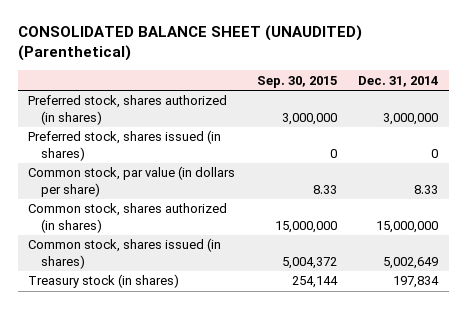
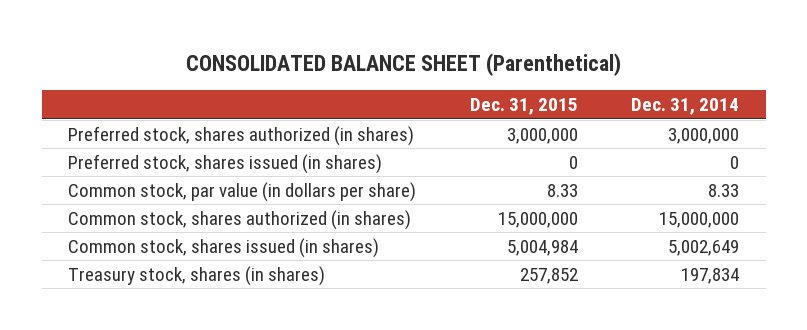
- CONSOLIDATED BALANCE SHEET (UNAUDITED) (Parenthetical)
+ CONSOLIDATED BALANCE SHEET (Parenthetical)
- | Sep. 30, 2015 | Dec. 31, 2014
+ | Dec. 31, 2015 | Dec. 31, 2014
- Treasury stock (in shares) | 254,144 | 197,834
+ Treasury stock, shares (in shares) | 257,852 | 197,834

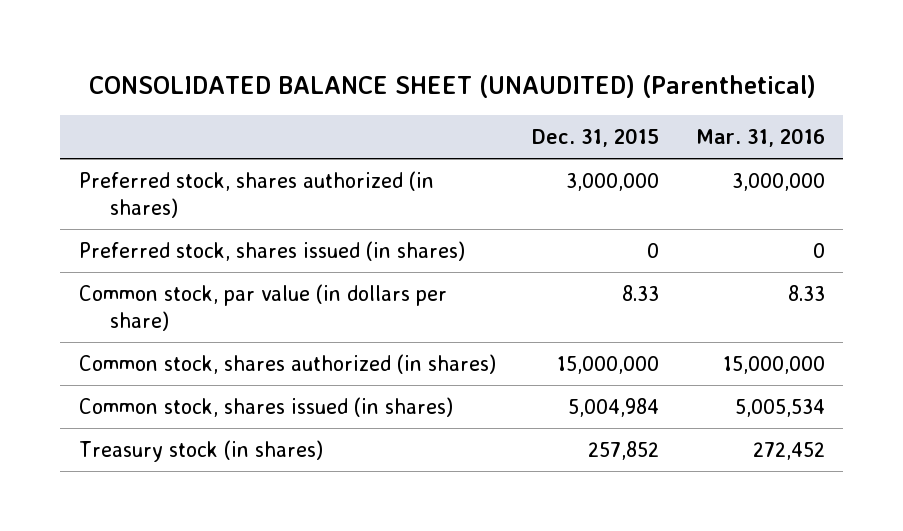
- CONSOLIDATED BALANCE SHEET (Parenthetical)
+ CONSOLIDATED BALANCE SHEET (UNAUDITED) (Parenthetical)
- | Dec. 31, 2015 | Dec. 31, 2014
+ | Dec. 31, 2015 | Mar. 31, 2016
- Treasury stock, shares (in shares) | 257,852 | 197,834
+ Treasury stock (in shares) | 257,852 | 272,452

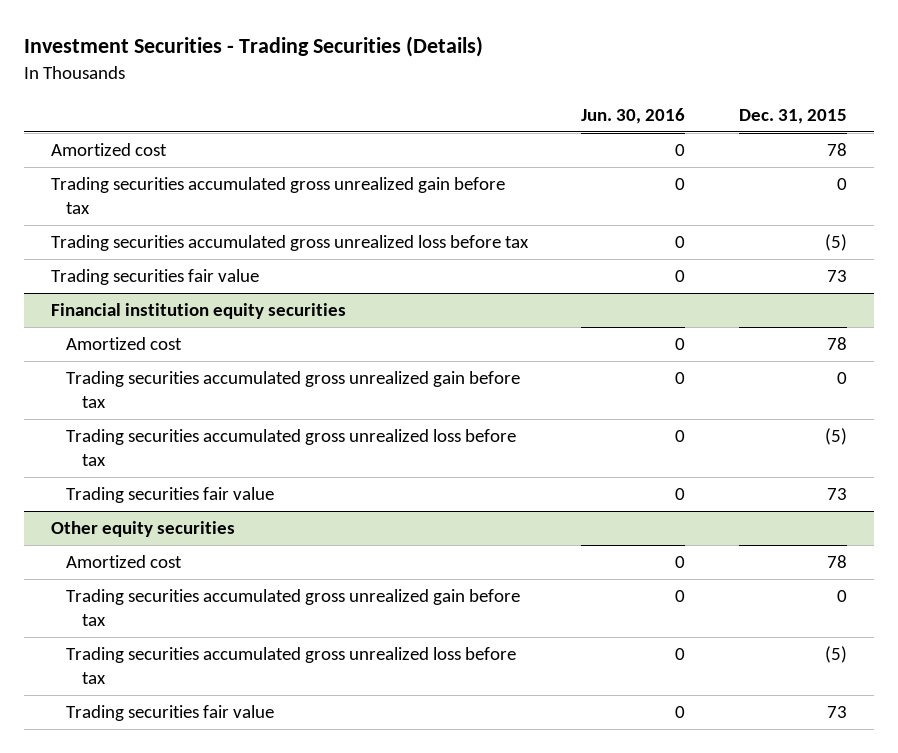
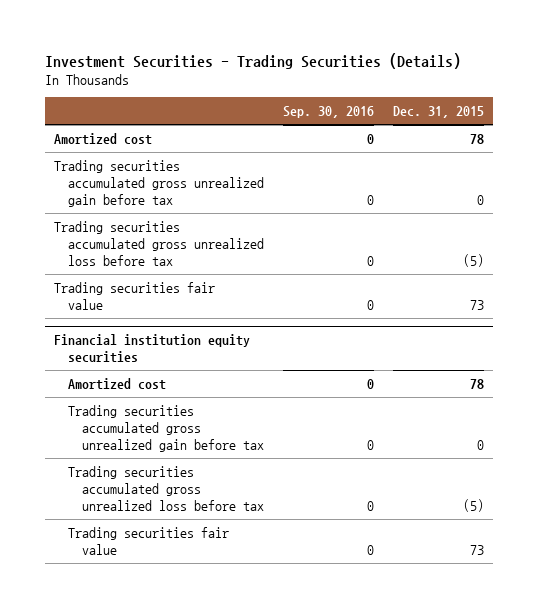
- | Jun. 30, 2016 | Dec. 31, 2015
+ | Sep. 30, 2016 | Dec. 31, 2015
- Other equity securities
- Amortized cost | 0 | 78
- Trading securities accumulated gross unrealized gain before tax | 0 | 0
- Trading securities accumulated gross unrealized loss before tax | 0 | (5)
- Trading securities fair value | 0 | 73

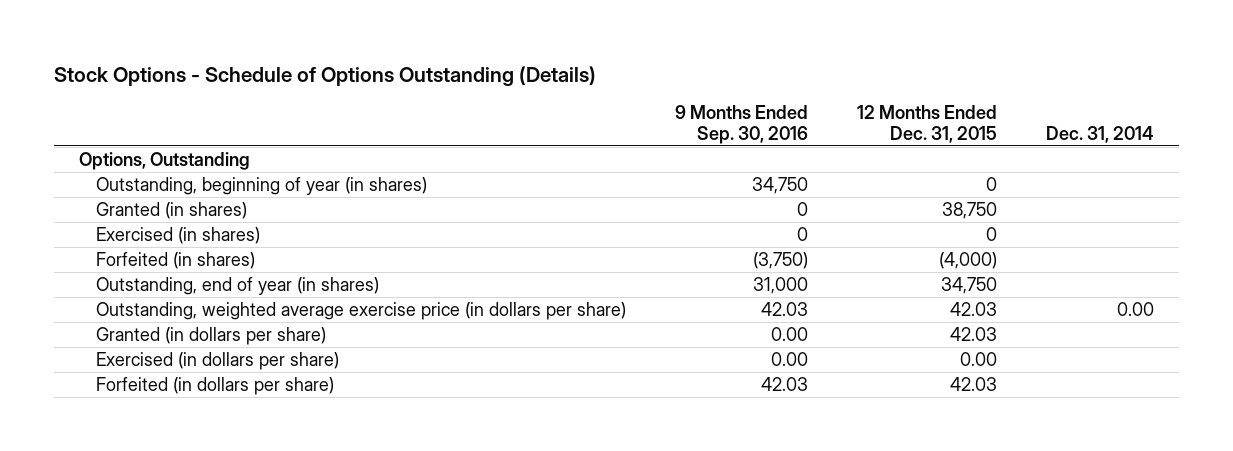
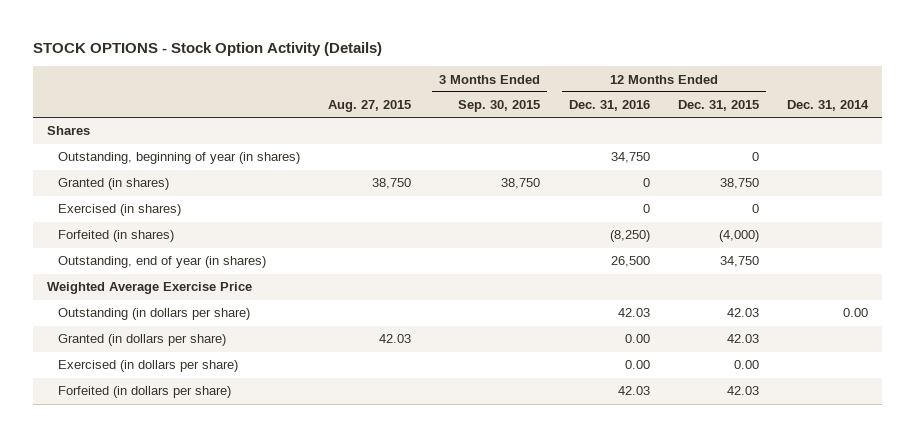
- Stock Options - Schedule of Options Outstanding (Details)
+ STOCK OPTIONS - Stock Option Activity (Details)
- | 9 Months Ended Sep. 30, 2016 | 12 Months Ended Dec. 31, 2015 | Dec. 31, 2014
+ | Aug. 27, 2015 | 3 Months Ended Sep. 30, 2015 | 12 Months Ended Dec. 31, 2016 | 12 Months Ended Dec. 31, 2015 | Dec. 31, 2014
- Options, Outstanding
+ Shares
- Outstanding, weighted average exercise price (in dollars per share) | 42.03 | 42.03 | 0.00
+ Weighted Average Exercise Price
+ Outstanding (in dollars per share) | | | 42.03 | 42.03 | 0.00

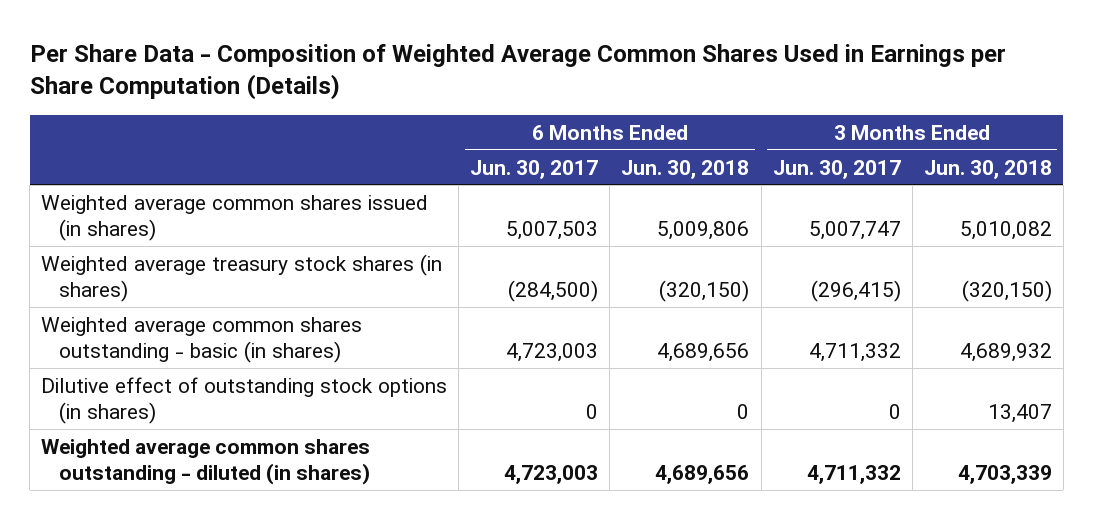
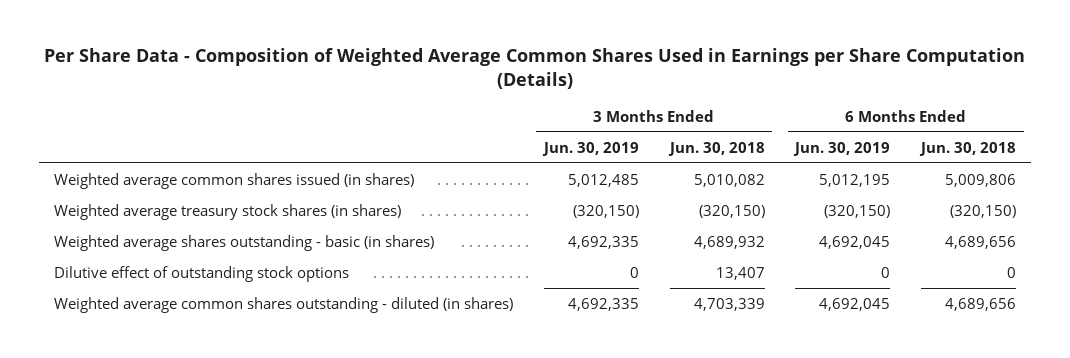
- | 6 Months Ended Jun. 30, 2017 | 6 Months Ended Jun. 30, 2018 | 3 Months Ended Jun. 30, 2017 | 3 Months Ended Jun. 30, 2018
+ | 3 Months Ended Jun. 30, 2019 | 3 Months Ended Jun. 30, 2018 | 6 Months Ended Jun. 30, 2019 | 6 Months Ended Jun. 30, 2018
- Weighted average common shares outstanding - basic (in shares) | 4,723,003 | 4,689,656 | 4,711,332 | 4,689,932
- Dilutive effect of outstanding stock options (in shares) | 0 | 0 | 0 | 13,407
+ Weighted average shares outstanding - basic (in shares) | 4,692,335 | 4,689,932 | 4,692,045 | 4,689,656
+ Dilutive effect of outstanding stock options | 0 | 13,407 | 0 | 0

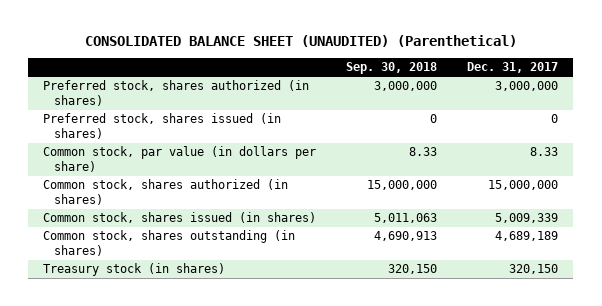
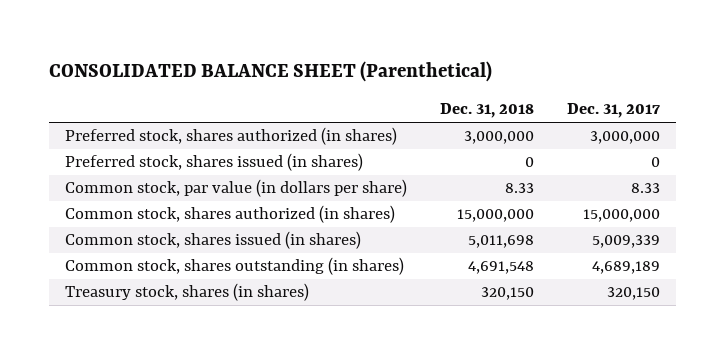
- CONSOLIDATED BALANCE SHEET (UNAUDITED) (Parenthetical)
+ CONSOLIDATED BALANCE SHEET (Parenthetical)
- | Sep. 30, 2018 | Dec. 31, 2017
+ | Dec. 31, 2018 | Dec. 31, 2017
- Treasury stock (in shares) | 320,150 | 320,150
+ Treasury stock, shares (in shares) | 320,150 | 320,150

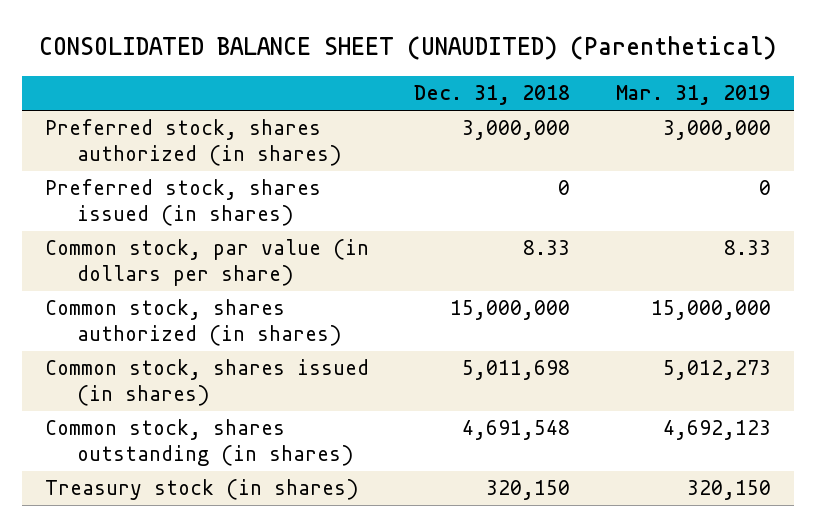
- CONSOLIDATED BALANCE SHEET (Parenthetical)
+ CONSOLIDATED BALANCE SHEET (UNAUDITED) (Parenthetical)
- | Dec. 31, 2018 | Dec. 31, 2017
+ | Dec. 31, 2018 | Mar. 31, 2019
- Treasury stock, shares (in shares) | 320,150 | 320,150
+ Treasury stock (in shares) | 320,150 | 320,150

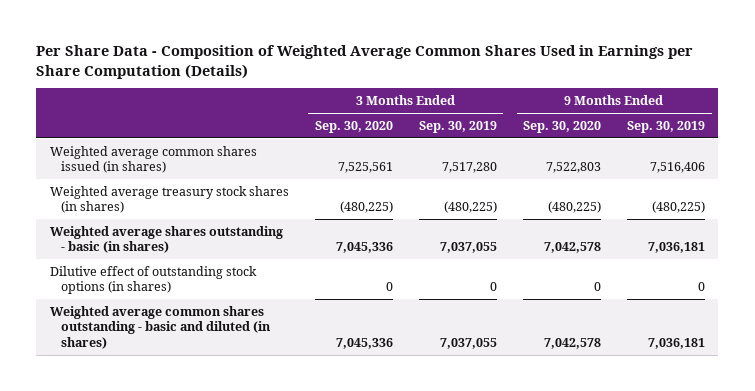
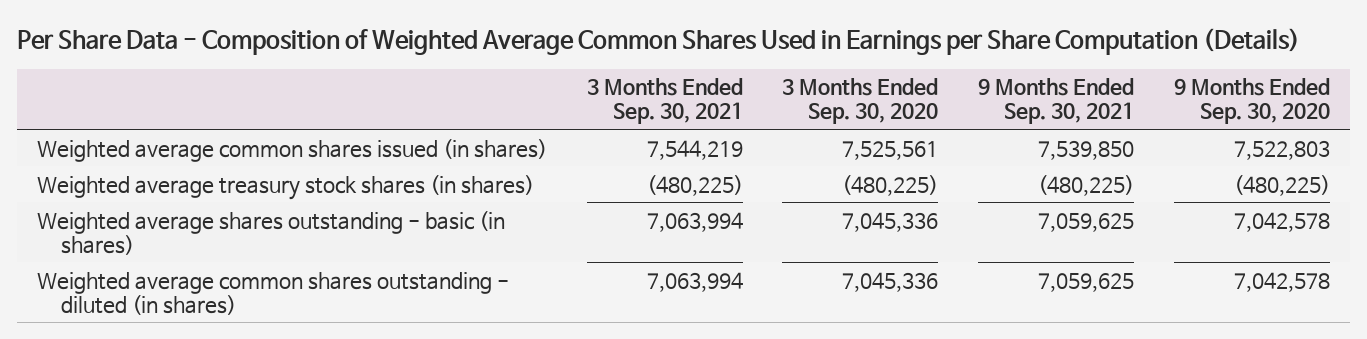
- | 3 Months Ended Sep. 30, 2020 | 3 Months Ended Sep. 30, 2019 | 9 Months Ended Sep. 30, 2020 | 9 Months Ended Sep. 30, 2019
+ | 3 Months Ended Sep. 30, 2021 | 3 Months Ended Sep. 30, 2020 | 9 Months Ended Sep. 30, 2021 | 9 Months Ended Sep. 30, 2020
- Dilutive effect of outstanding stock options (in shares) | 0 | 0 | 0 | 0
- Weighted average common shares outstanding - basic and diluted (in shares) | 7,045,336 | 7,037,055 | 7,042,578 | 7,036,181
+ Weighted average common shares outstanding - diluted (in shares) | 7,063,994 | 7,045,336 | 7,059,625 | 7,042,578

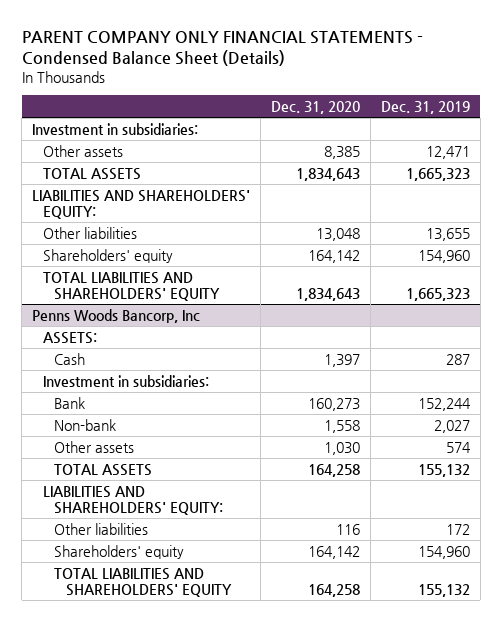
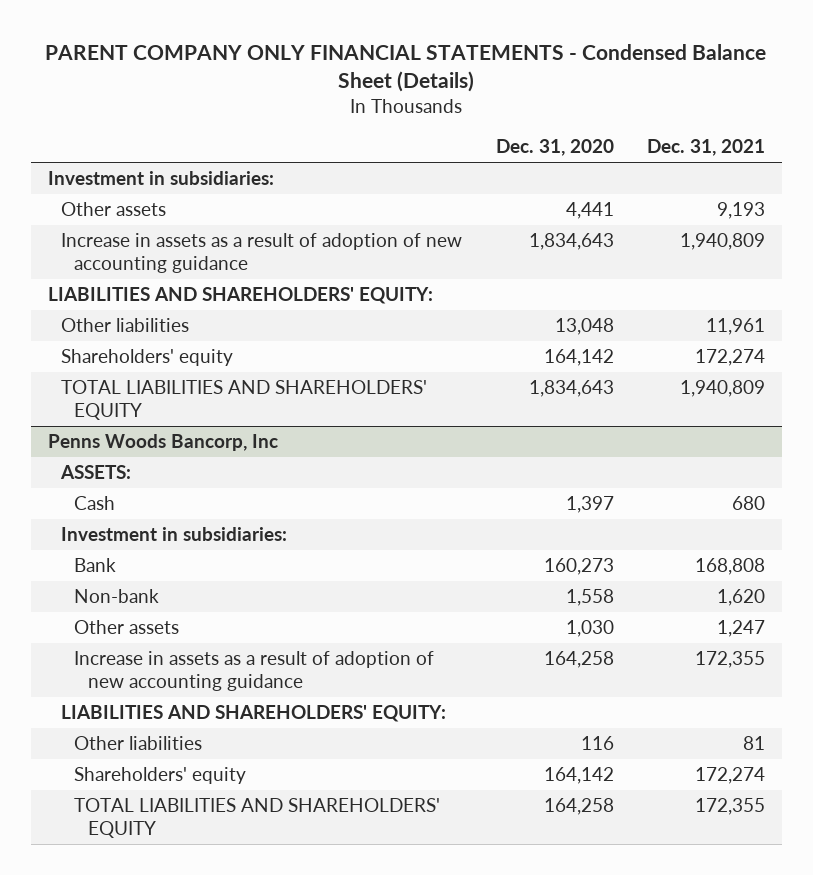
- | Dec. 31, 2020 | Dec. 31, 2019
+ | Dec. 31, 2020 | Dec. 31, 2021
- Other assets | 8,385 | 12,471
- TOTAL ASSETS | 1,834,643 | 1,665,323
+ Other assets | 4,441 | 9,193
+ Increase in assets as a result of adoption of new accounting guidance | 1,834,643 | 1,940,809
@ Penns Woods Bancorp, Inc
- TOTAL ASSETS | 164,258 | 155,132
+ Increase in assets as a result of adoption of new accounting guidance | 164,258 | 172,355

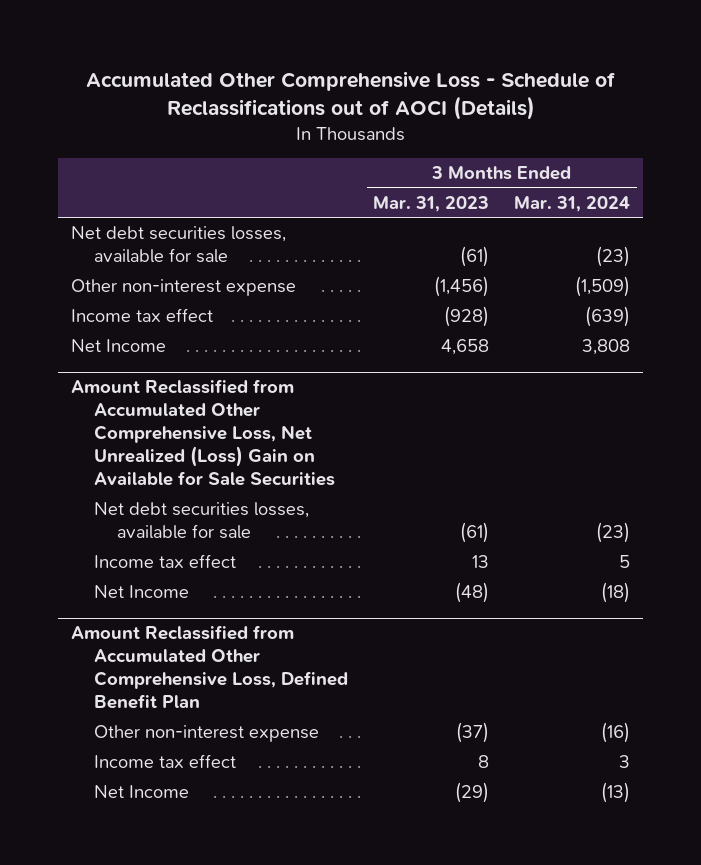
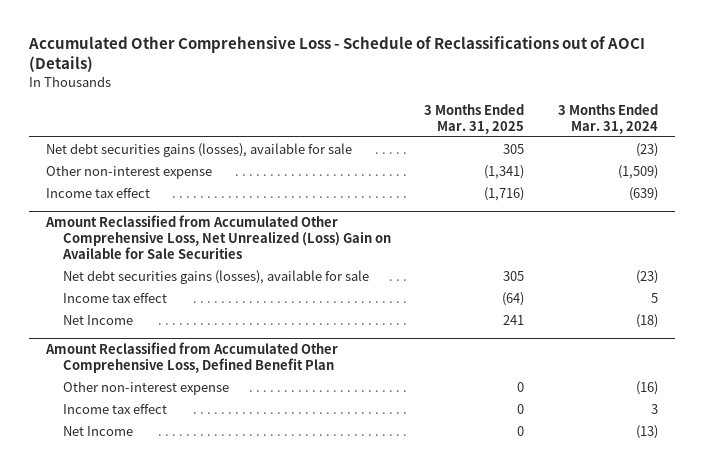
- | 3 Months Ended Mar. 31, 2023 | 3 Months Ended Mar. 31, 2024
+ | 3 Months Ended Mar. 31, 2025 | 3 Months Ended Mar. 31, 2024
- Net debt securities losses, available for sale | (61) | (23)
+ Net debt securities gains (losses), available for sale | 305 | (23)
- Net Income | 4,658 | 3,808
@ Amount Reclassified from Accumulated Other Comprehensive Loss, Net Unrealized (Loss) Gain on Available for Sale Securities
- Net debt securities losses, available for sale | (61) | (23)
+ Net debt securities gains (losses), available for sale | 305 | (23)

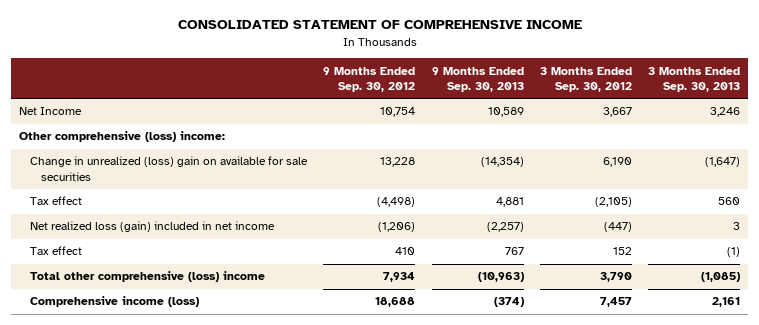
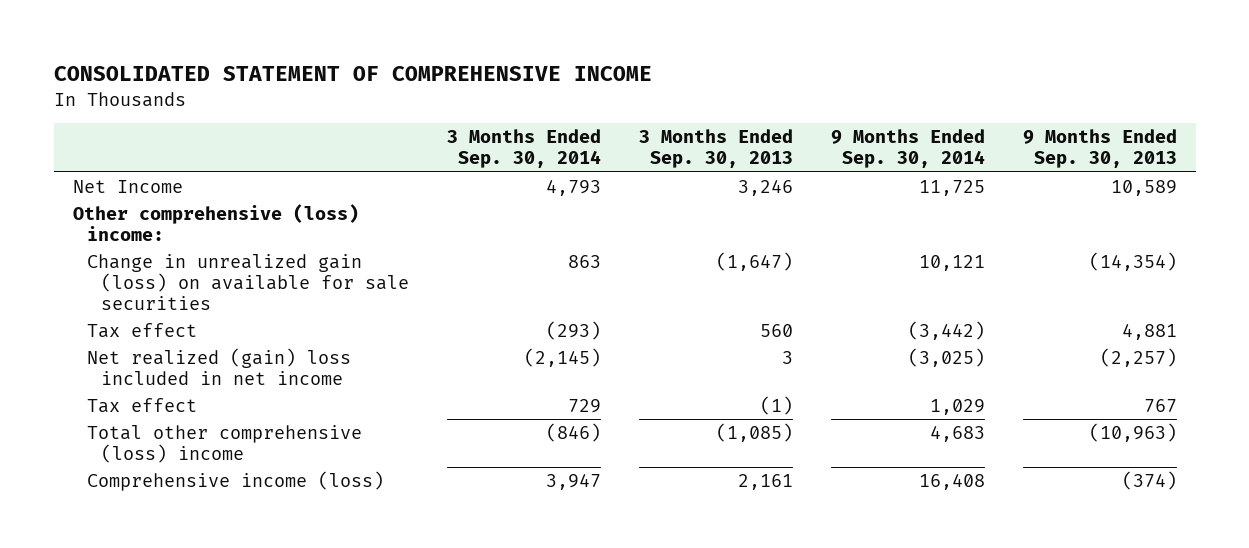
- | 9 Months Ended Sep. 30, 2012 | 9 Months Ended Sep. 30, 2013 | 3 Months Ended Sep. 30, 2012 | 3 Months Ended Sep. 30, 2013
+ | 3 Months Ended Sep. 30, 2014 | 3 Months Ended Sep. 30, 2013 | 9 Months Ended Sep. 30, 2014 | 9 Months Ended Sep. 30, 2013
- Change in unrealized (loss) gain on available for sale securities | 13,228 | (14,354) | 6,190 | (1,647)
+ Change in unrealized gain (loss) on available for sale securities | 863 | (1,647) | 10,121 | (14,354)
- Net realized loss (gain) included in net income | (1,206) | (2,257) | (447) | 3
+ Net realized (gain) loss included in net income | (2,145) | 3 | (3,025) | (2,257)

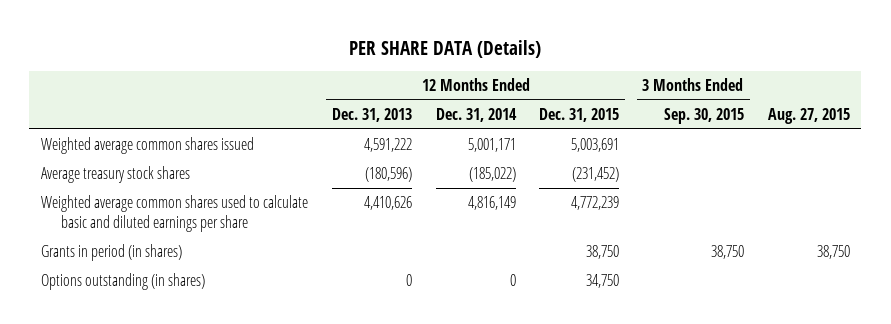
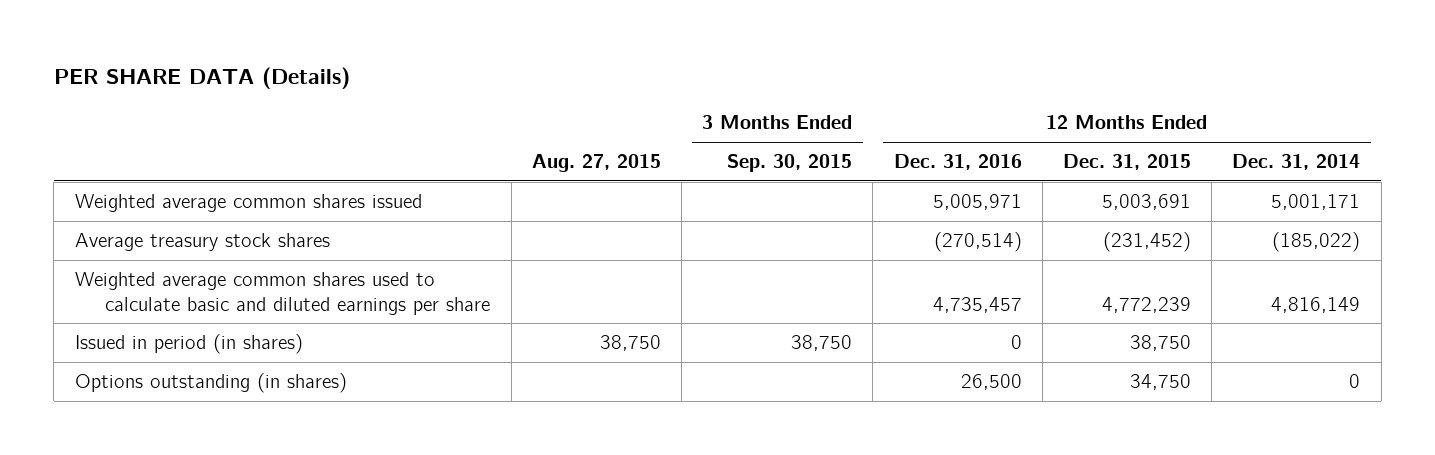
- | 12 Months Ended Dec. 31, 2013 | 12 Months Ended Dec. 31, 2014 | 12 Months Ended Dec. 31, 2015 | 3 Months Ended Sep. 30, 2015 | Aug. 27, 2015
+ | Aug. 27, 2015 | 3 Months Ended Sep. 30, 2015 | 12 Months Ended Dec. 31, 2016 | 12 Months Ended Dec. 31, 2015 | 12 Months Ended Dec. 31, 2014
- Grants in period (in shares) | | | 38,750 | 38,750 | 38,750
+ Issued in period (in shares) | 38,750 | 38,750 | 0 | 38,750 |

